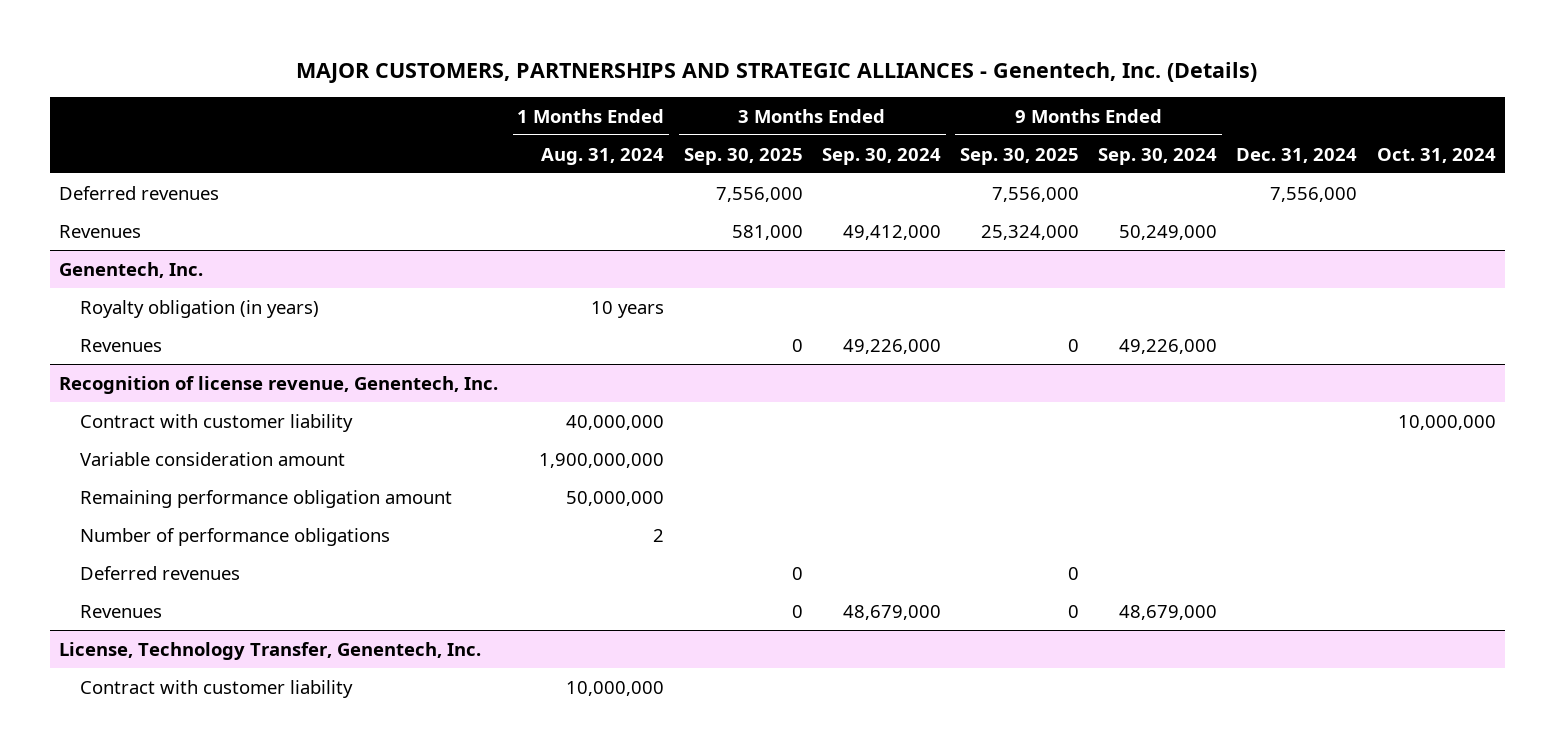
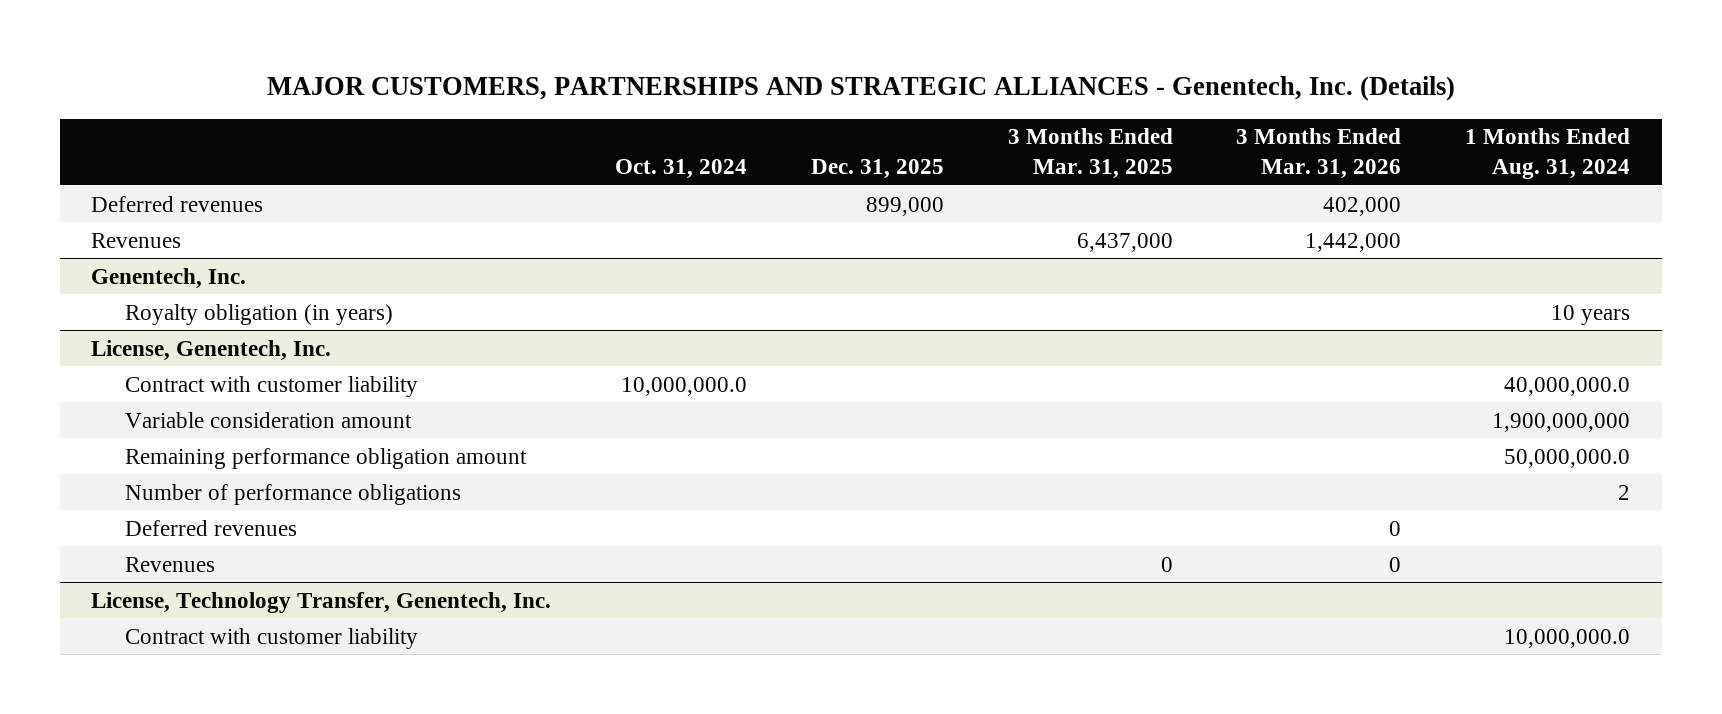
- | 1 Months Ended Aug. 31, 2024 | 3 Months Ended Sep. 30, 2025 | 3 Months Ended Sep. 30, 2024 | 9 Months Ended Sep. 30, 2025 | 9 Months Ended Sep. 30, 2024 | Dec. 31, 2024 | Oct. 31, 2024
+ | Oct. 31, 2024 | Dec. 31, 2025 | 3 Months Ended Mar. 31, 2025 | 3 Months Ended Mar. 31, 2026 | 1 Months Ended Aug. 31, 2024
@ Genentech, Inc.
- Revenues | | 0 | 49,226,000 | 0 | 49,226,000 | |
- Recognition of license revenue, Genentech, Inc.
- Contract with customer liability | 40,000,000 | | | | | | 10,000,000
+ License, Genentech, Inc.
+ Contract with customer liability | 10,000,000.0 | | | | 40,000,000.0
- Remaining performance obligation amount | 50,000,000 | | | | | |
+ Remaining performance obligation amount | | | | | 50,000,000.0
@ License, Technology Transfer, Genentech, Inc.
- Contract with customer liability | 10,000,000 | | | | | |
+ Contract with customer liability | | | | | 10,000,000.0

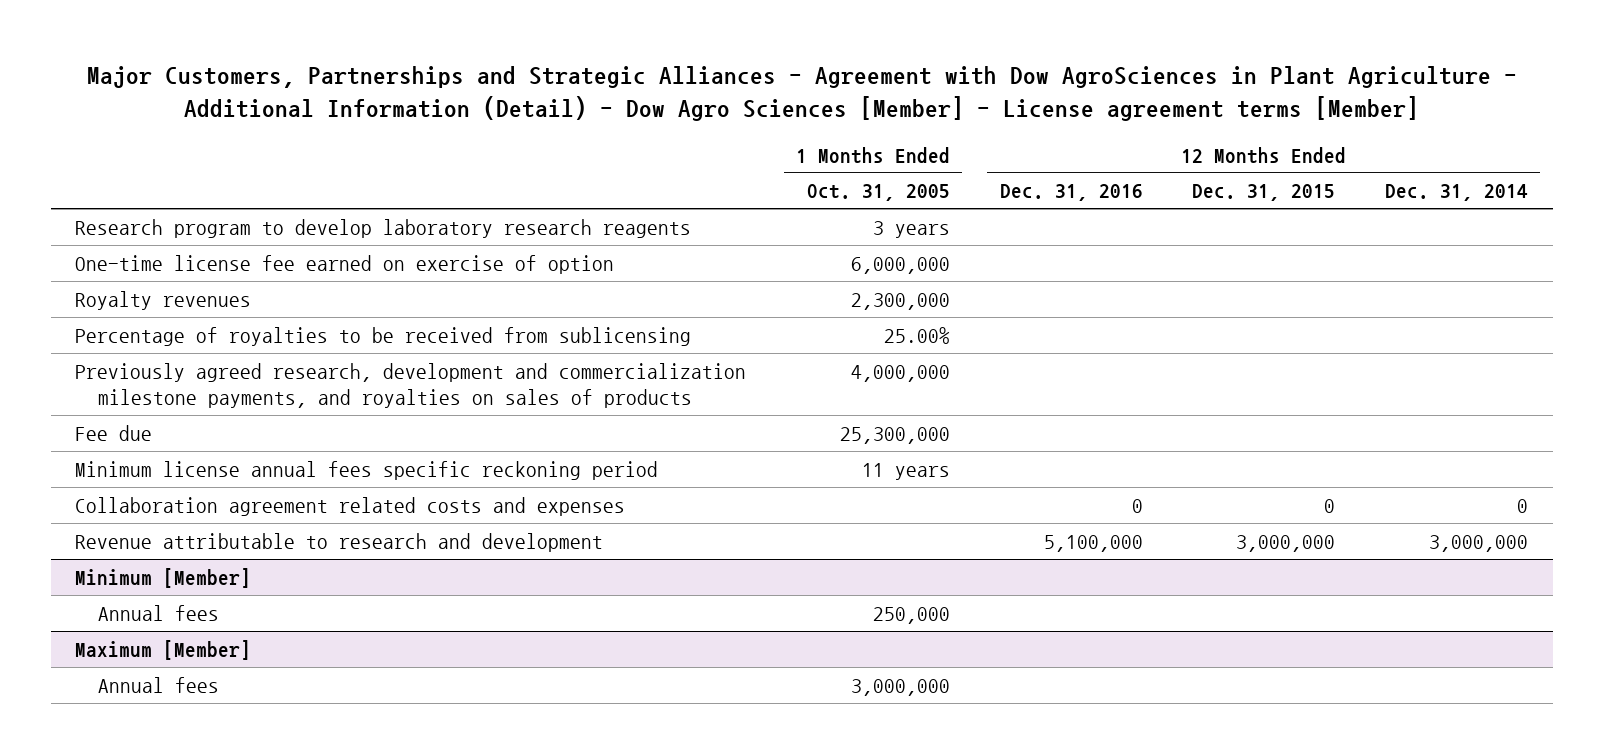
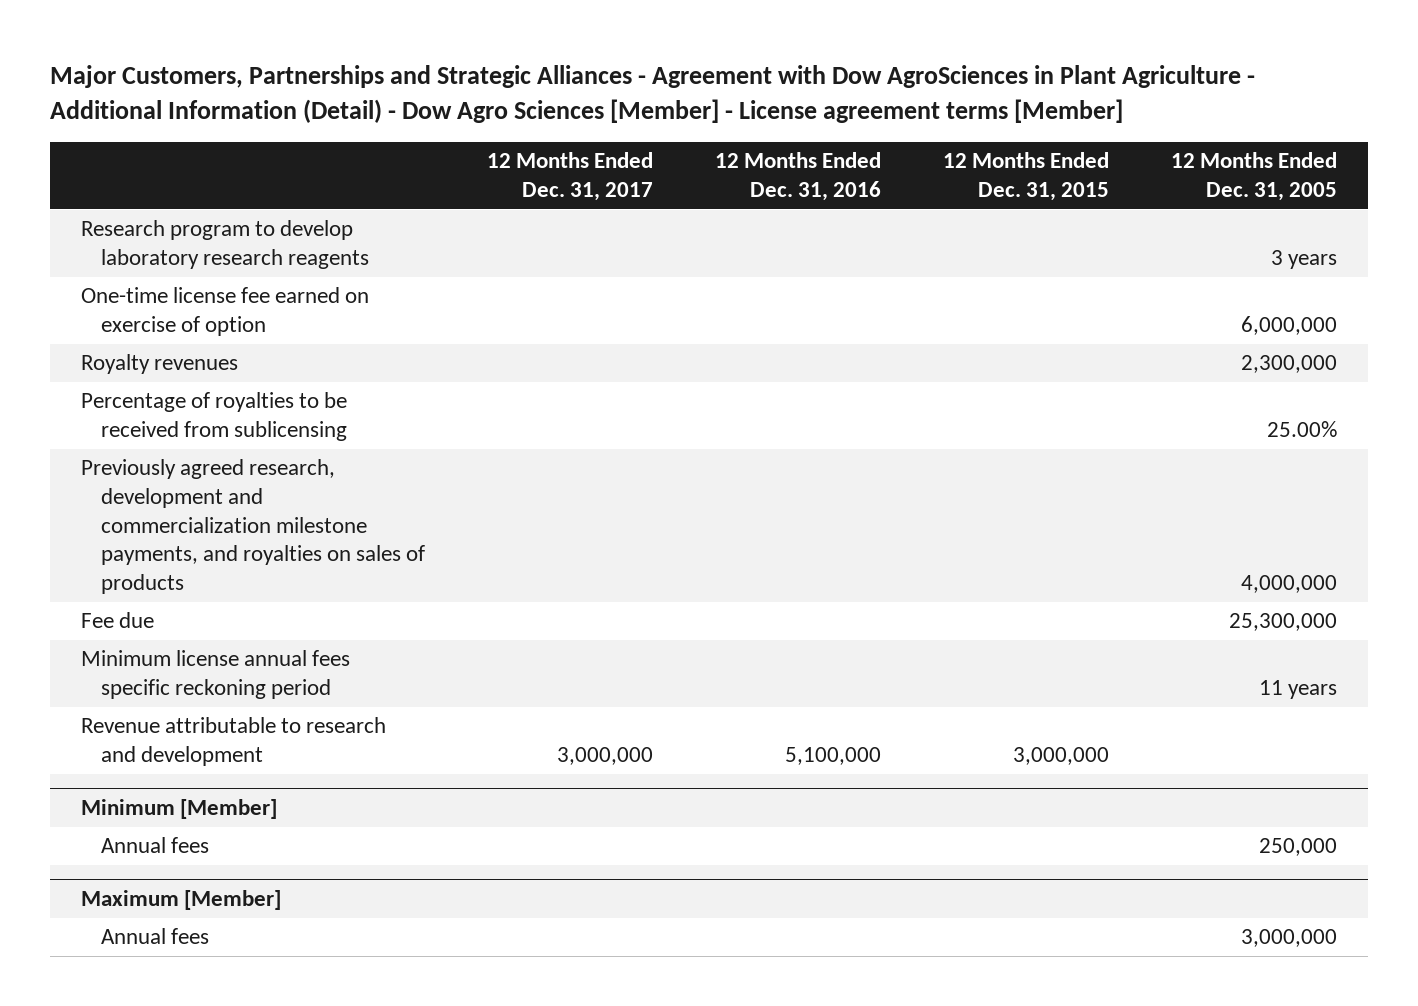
- | 1 Months Ended Oct. 31, 2005 | 12 Months Ended Dec. 31, 2016 | 12 Months Ended Dec. 31, 2015 | 12 Months Ended Dec. 31, 2014
+ | 12 Months Ended Dec. 31, 2017 | 12 Months Ended Dec. 31, 2016 | 12 Months Ended Dec. 31, 2015 | 12 Months Ended Dec. 31, 2005
- Collaboration agreement related costs and expenses | | 0 | 0 | 0

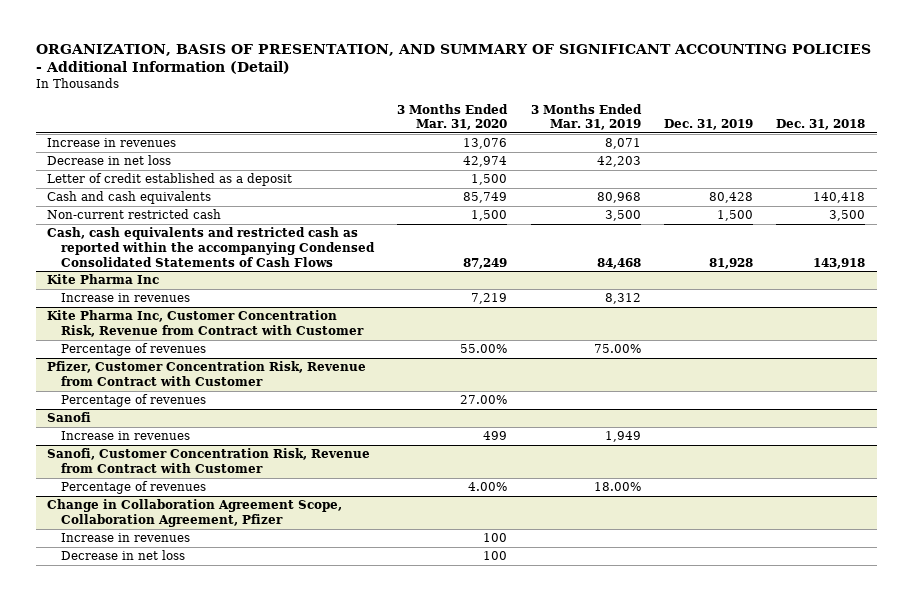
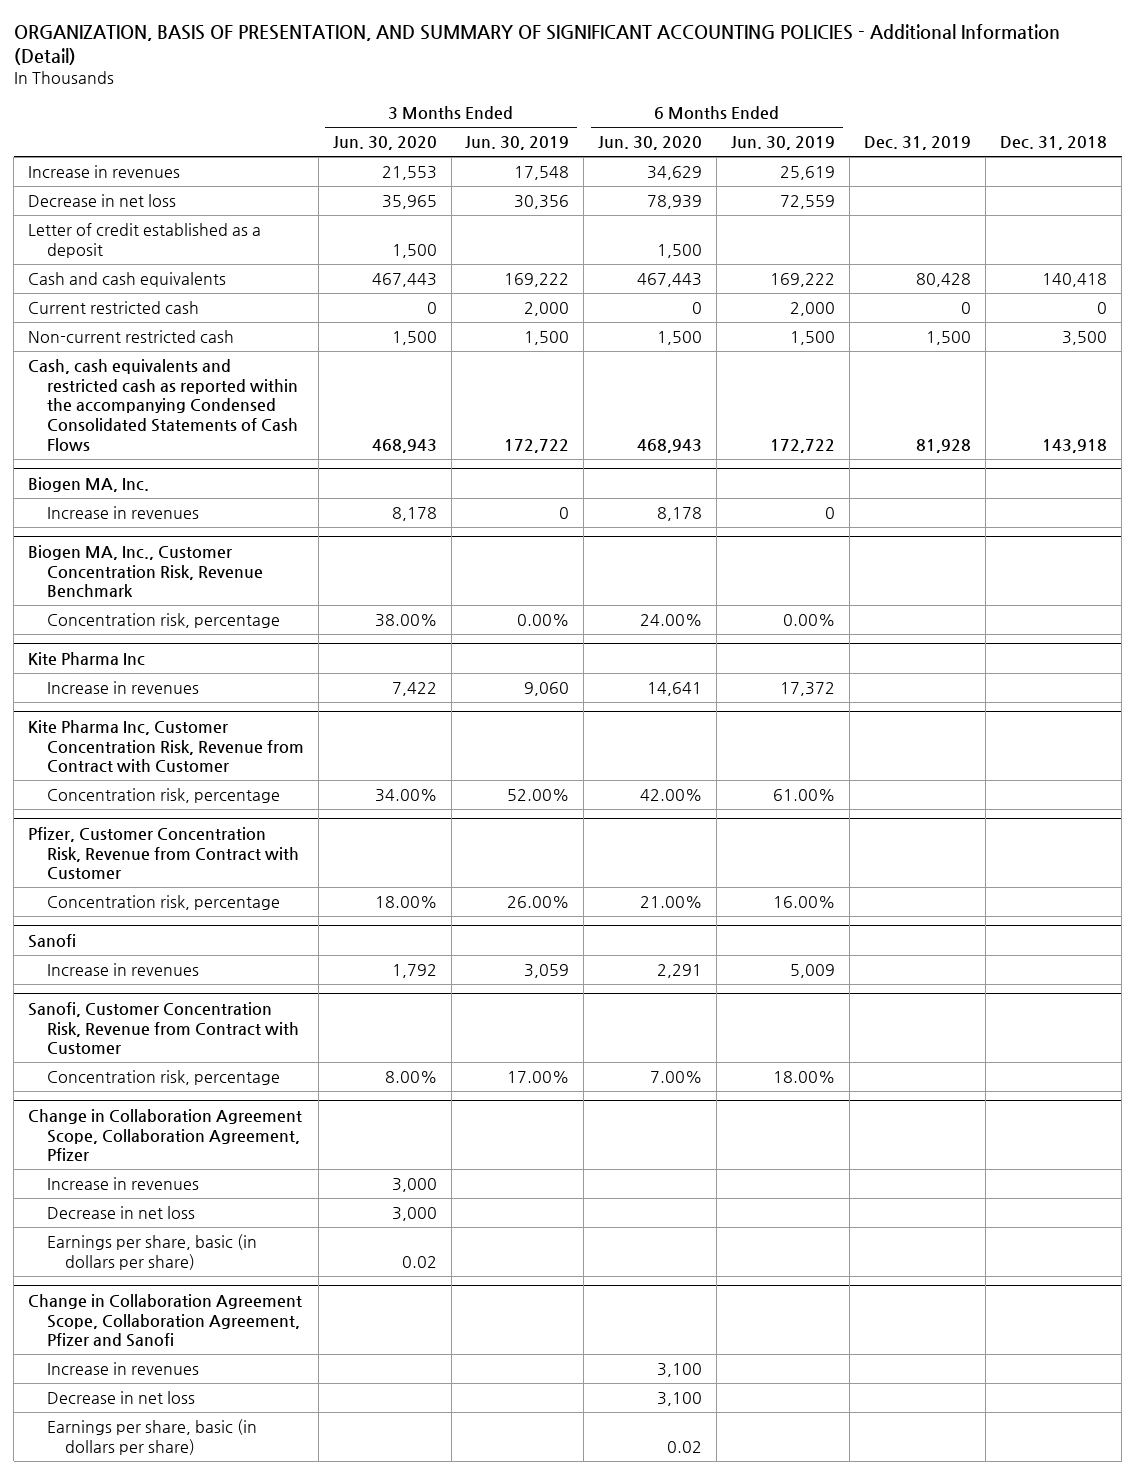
- | 3 Months Ended Mar. 31, 2020 | 3 Months Ended Mar. 31, 2019 | Dec. 31, 2019 | Dec. 31, 2018
+ | 3 Months Ended Jun. 30, 2020 | 3 Months Ended Jun. 30, 2019 | 6 Months Ended Jun. 30, 2020 | 6 Months Ended Jun. 30, 2019 | Dec. 31, 2019 | Dec. 31, 2018
+ Current restricted cash | 0 | 2,000 | 0 | 2,000 | 0 | 0
+ Biogen MA, Inc.
+ Increase in revenues | 8,178 | 0 | 8,178 | 0 | |
+ Biogen MA, Inc., Customer Concentration Risk, Revenue Benchmark
+ Concentration risk, percentage | 38.00% | 0.00% | 24.00% | 0.00% | |
@ Kite Pharma Inc, Customer Concentration Risk, Revenue from Contract with Customer
- Percentage of revenues | 55.00% | 75.00% | |
+ Concentration risk, percentage | 34.00% | 52.00% | 42.00% | 61.00% | |
@ Pfizer, Customer Concentration Risk, Revenue from Contract with Customer
- Percentage of revenues | 27.00% | | |
+ Concentration risk, percentage | 18.00% | 26.00% | 21.00% | 16.00% | |
@ Sanofi, Customer Concentration Risk, Revenue from Contract with Customer
- Percentage of revenues | 4.00% | 18.00% | |
+ Concentration risk, percentage | 8.00% | 17.00% | 7.00% | 18.00% | |
@ Change in Collaboration Agreement Scope, Collaboration Agreement, Pfizer
+ Earnings per share, basic (in dollars per share) | 0.02 | | | | |
+ Change in Collaboration Agreement Scope, Collaboration Agreement, Pfizer and Sanofi
+ Increase in revenues | | | 3,100 | | |
+ Decrease in net loss | | | 3,100 | | |
+ Earnings per share, basic (in dollars per share) | | | 0.02 | | |

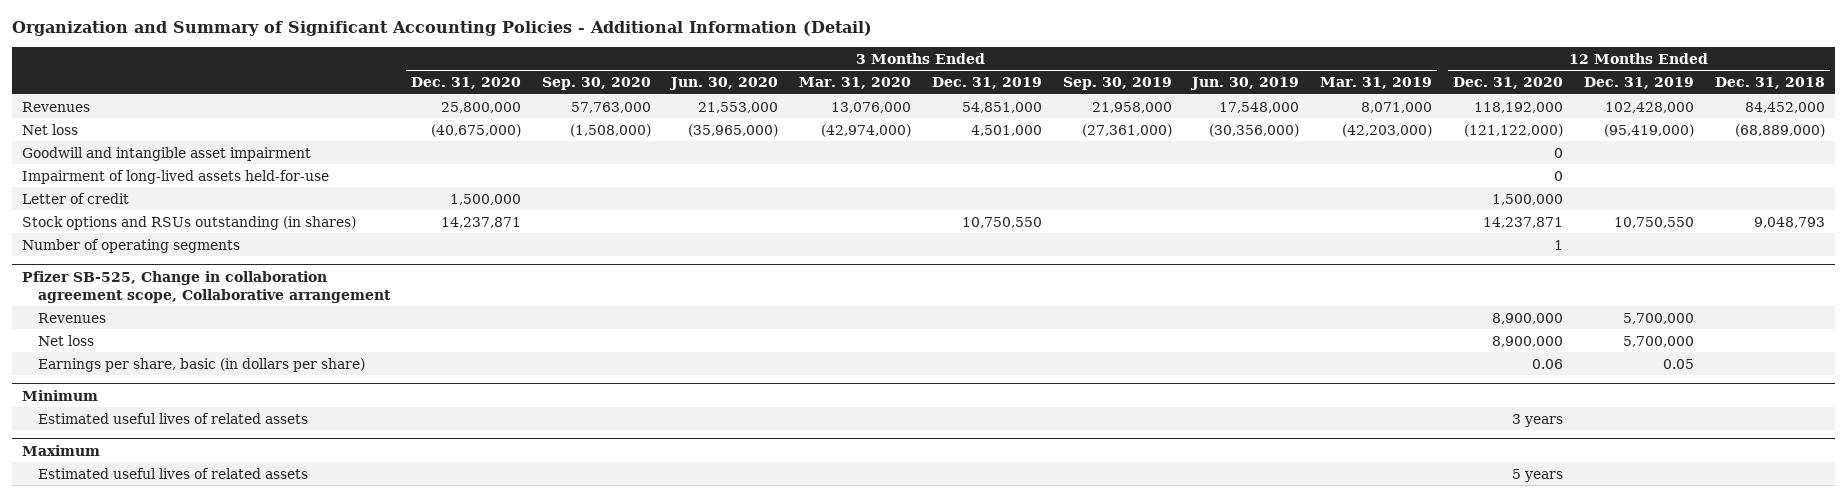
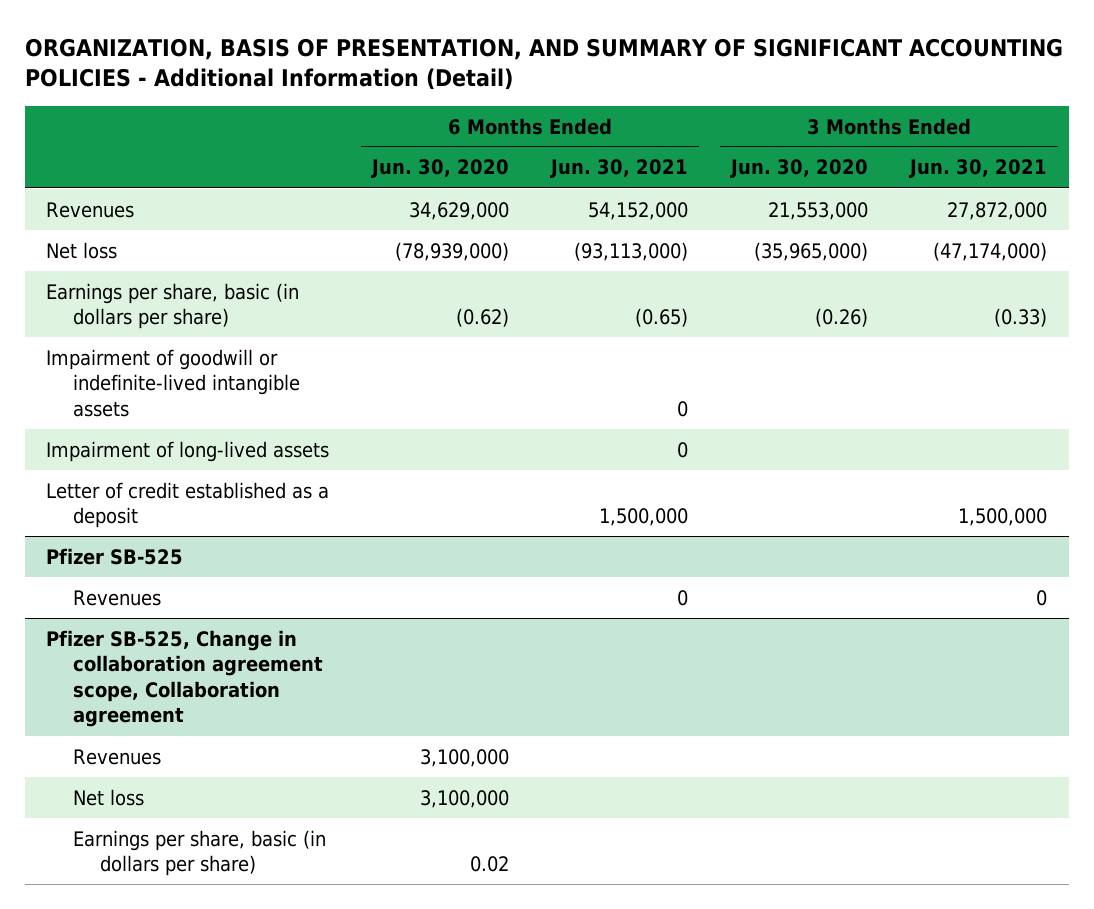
- Organization and Summary of Significant Accounting Policies - Additional Information (Detail)
+ ORGANIZATION, BASIS OF PRESENTATION, AND SUMMARY OF SIGNIFICANT ACCOUNTING POLICIES - Additional Information (Detail)
- | 3 Months Ended Dec. 31, 2020 | 3 Months Ended Sep. 30, 2020 | 3 Months Ended Jun. 30, 2020 | 3 Months Ended Mar. 31, 2020 | 3 Months Ended Dec. 31, 2019 | 3 Months Ended Sep. 30, 2019 | 3 Months Ended Jun. 30, 2019 | 3 Months Ended Mar. 31, 2019 | 12 Months Ended Dec. 31, 2020 | 12 Months Ended Dec. 31, 2019 | 12 Months Ended Dec. 31, 2018
+ | 6 Months Ended Jun. 30, 2020 | 6 Months Ended Jun. 30, 2021 | 3 Months Ended Jun. 30, 2020 | 3 Months Ended Jun. 30, 2021
- Goodwill and intangible asset impairment | | | | | | | | | 0 | |
- Impairment of long-lived assets held-for-use | | | | | | | | | 0 | |
- Letter of credit | 1,500,000 | | | | | | | | 1,500,000 | |
- Stock options and RSUs outstanding (in shares) | 14,237,871 | | | | 10,750,550 | | | | 14,237,871 | 10,750,550 | 9,048,793
- Number of operating segments | | | | | | | | | 1 | |
- Pfizer SB-525, Change in collaboration agreement scope, Collaborative arrangement
+ Earnings per share, basic (in dollars per share) | (0.62) | (0.65) | (0.26) | (0.33)
+ Impairment of goodwill or indefinite-lived intangible assets | | 0 | |
+ Impairment of long-lived assets | | 0 | |
+ Letter of credit established as a deposit | | 1,500,000 | | 1,500,000
+ Pfizer SB-525
+ Revenues | | 0 | | 0
+ Pfizer SB-525, Change in collaboration agreement scope, Collaboration agreement
- Minimum
- Estimated useful lives of related assets | | | | | | | | | 3 years | |
- Maximum
- Estimated useful lives of related assets | | | | | | | | | 5 years | |

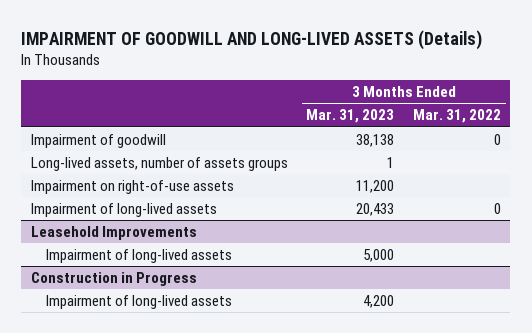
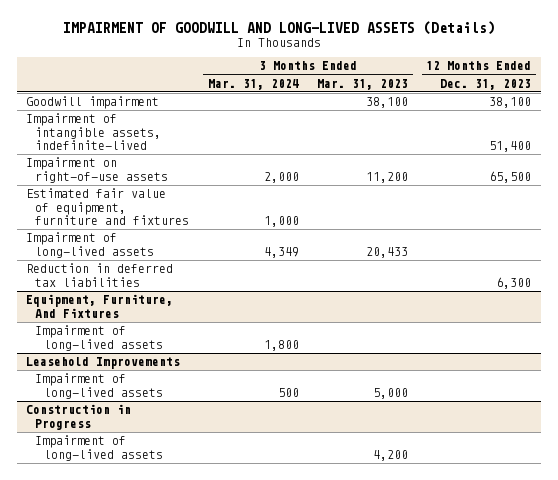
- | 3 Months Ended Mar. 31, 2023 | 3 Months Ended Mar. 31, 2022
+ | 3 Months Ended Mar. 31, 2024 | 3 Months Ended Mar. 31, 2023 | 12 Months Ended Dec. 31, 2023
- Impairment of goodwill | 38,138 | 0
- Long-lived assets, number of assets groups | 1 |
+ Goodwill impairment | | 38,100 | 38,100
+ Impairment of intangible assets, indefinite-lived | | | 51,400
+ Estimated fair value of equipment, furniture and fixtures | 1,000 | |
+ Reduction in deferred tax liabilities | | | 6,300
+ Equipment, Furniture, And Fixtures
+ Impairment of long-lived assets | 1,800 | |

